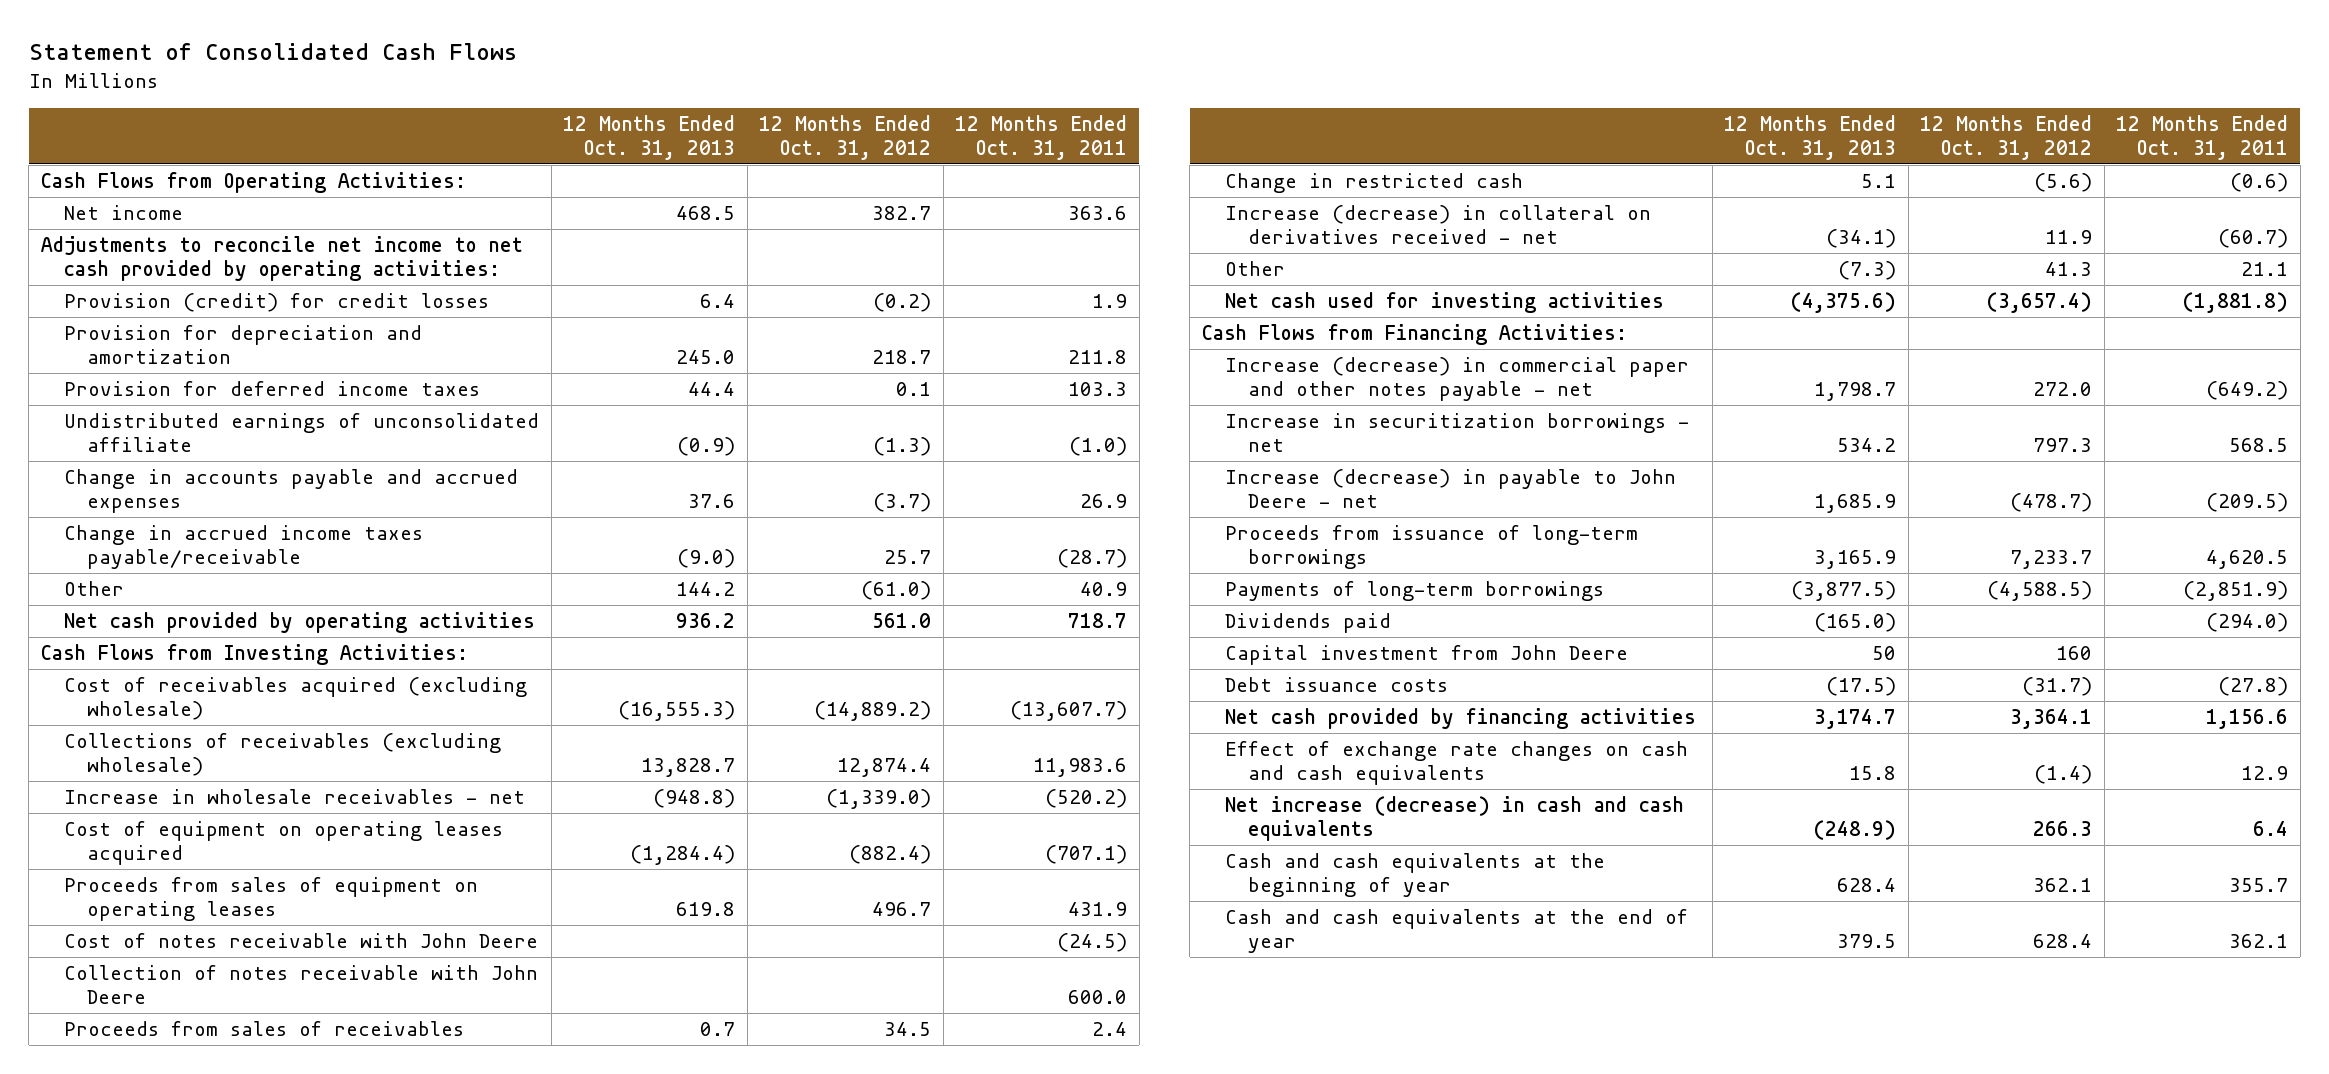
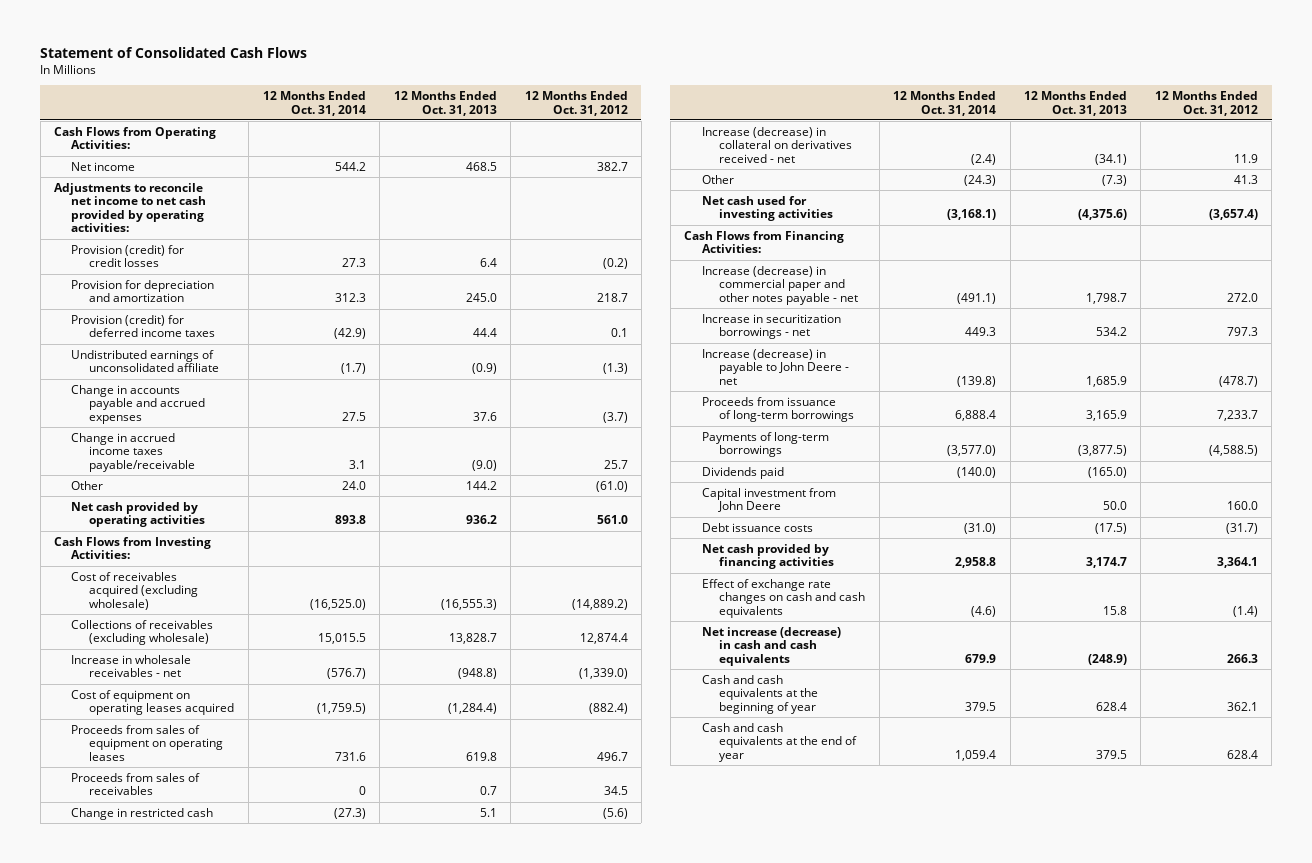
- | 12 Months Ended Oct. 31, 2013 | 12 Months Ended Oct. 31, 2012 | 12 Months Ended Oct. 31, 2011
+ | 12 Months Ended Oct. 31, 2014 | 12 Months Ended Oct. 31, 2013 | 12 Months Ended Oct. 31, 2012
- Provision for deferred income taxes | 44.4 | 0.1 | 103.3
+ Provision (credit) for deferred income taxes | (42.9) | 44.4 | 0.1
- Cost of notes receivable with John Deere | | | (24.5)
- Collection of notes receivable with John Deere | | | 600.0
- Capital investment from John Deere | 50 | 160 |
+ Capital investment from John Deere | | 50.0 | 160.0

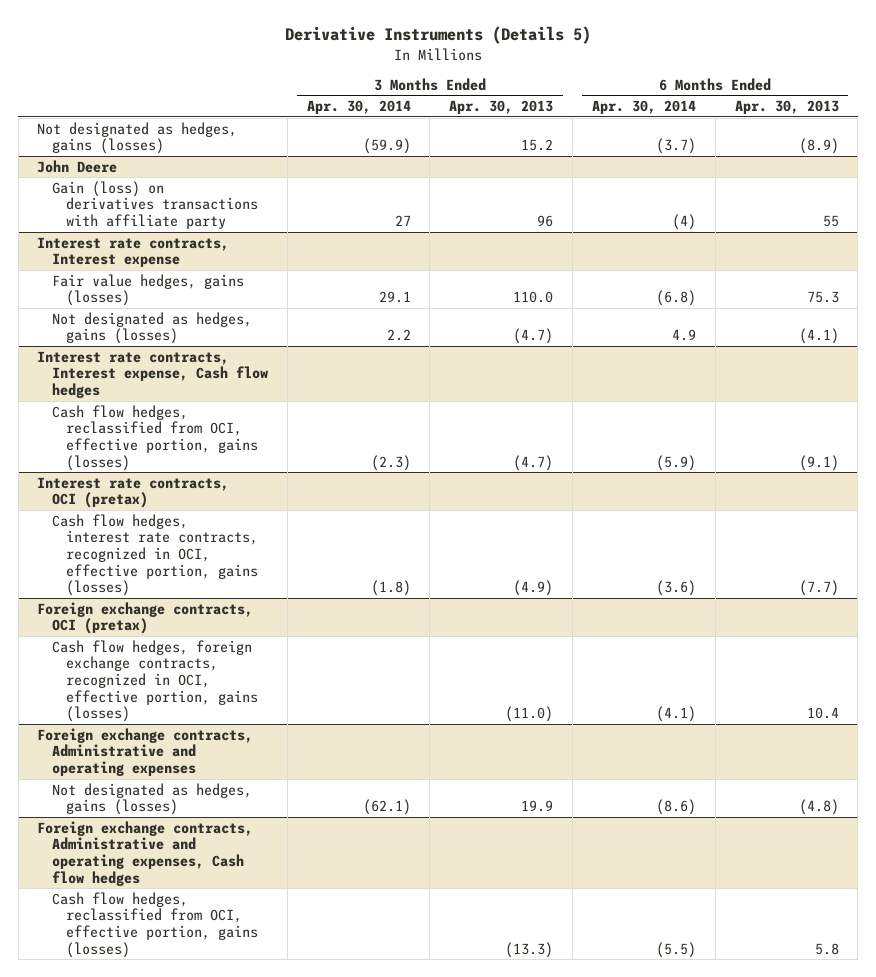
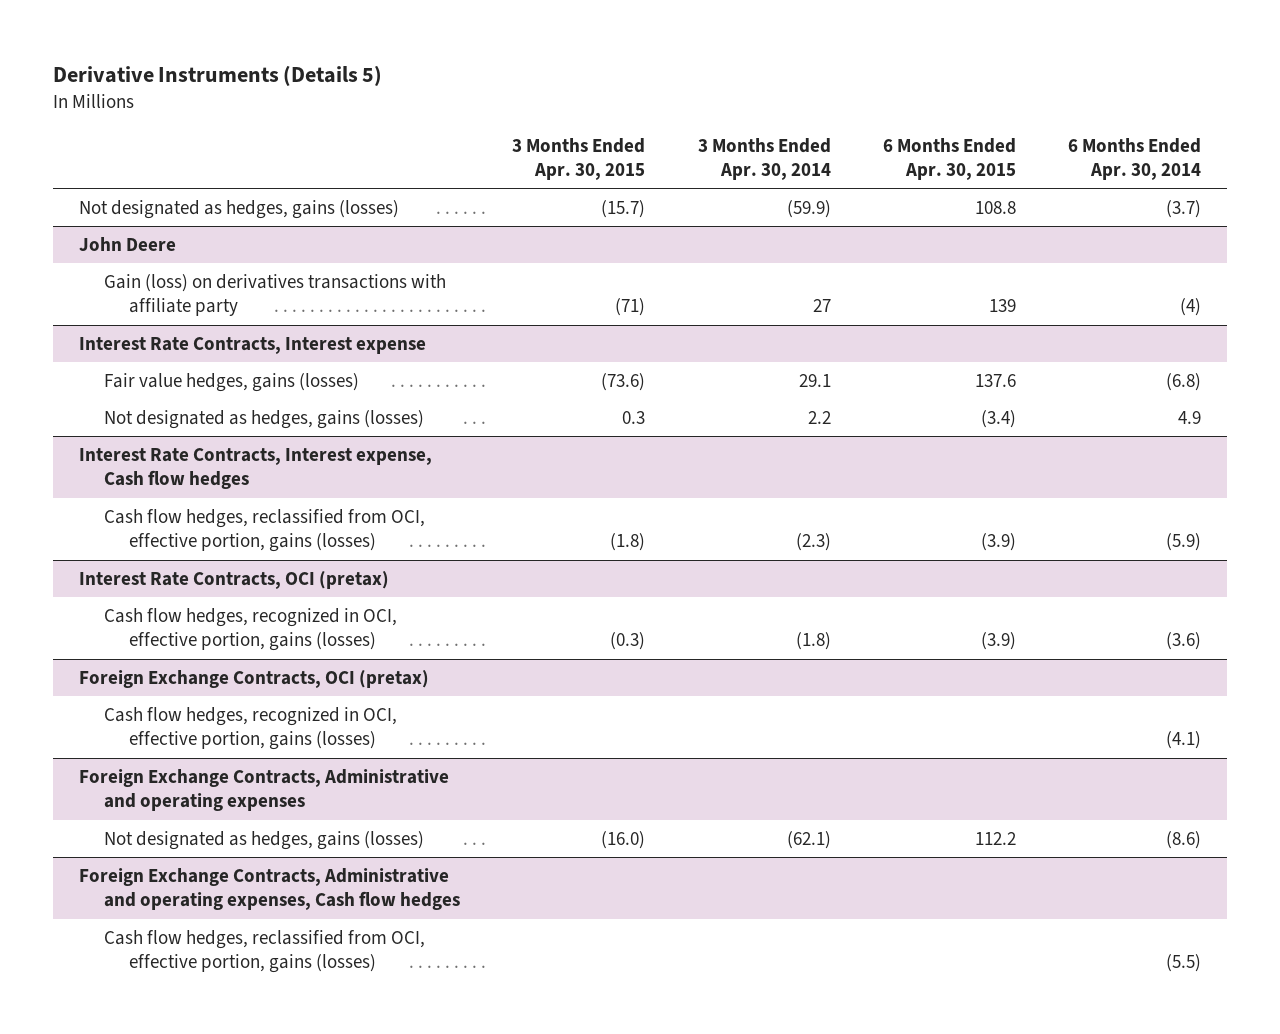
- | 3 Months Ended Apr. 30, 2014 | 3 Months Ended Apr. 30, 2013 | 6 Months Ended Apr. 30, 2014 | 6 Months Ended Apr. 30, 2013
+ | 3 Months Ended Apr. 30, 2015 | 3 Months Ended Apr. 30, 2014 | 6 Months Ended Apr. 30, 2015 | 6 Months Ended Apr. 30, 2014
- Interest rate contracts, Interest expense
+ Interest Rate Contracts, Interest expense
- Interest rate contracts, Interest expense, Cash flow hedges
+ Interest Rate Contracts, Interest expense, Cash flow hedges
- Interest rate contracts, OCI (pretax)
- Cash flow hedges, interest rate contracts, recognized in OCI, effective portion, gains (losses) | (1.8) | (4.9) | (3.6) | (7.7)
- Foreign exchange contracts, OCI (pretax)
- Cash flow hedges, foreign exchange contracts, recognized in OCI, effective portion, gains (losses) | | (11.0) | (4.1) | 10.4
- Foreign exchange contracts, Administrative and operating expenses
+ Interest Rate Contracts, OCI (pretax)
+ Cash flow hedges, recognized in OCI, effective portion, gains (losses) | (0.3) | (1.8) | (3.9) | (3.6)
+ Foreign Exchange Contracts, OCI (pretax)
+ Cash flow hedges, recognized in OCI, effective portion, gains (losses) | | | | (4.1)
+ Foreign Exchange Contracts, Administrative and operating expenses
- Foreign exchange contracts, Administrative and operating expenses, Cash flow hedges
+ Foreign Exchange Contracts, Administrative and operating expenses, Cash flow hedges

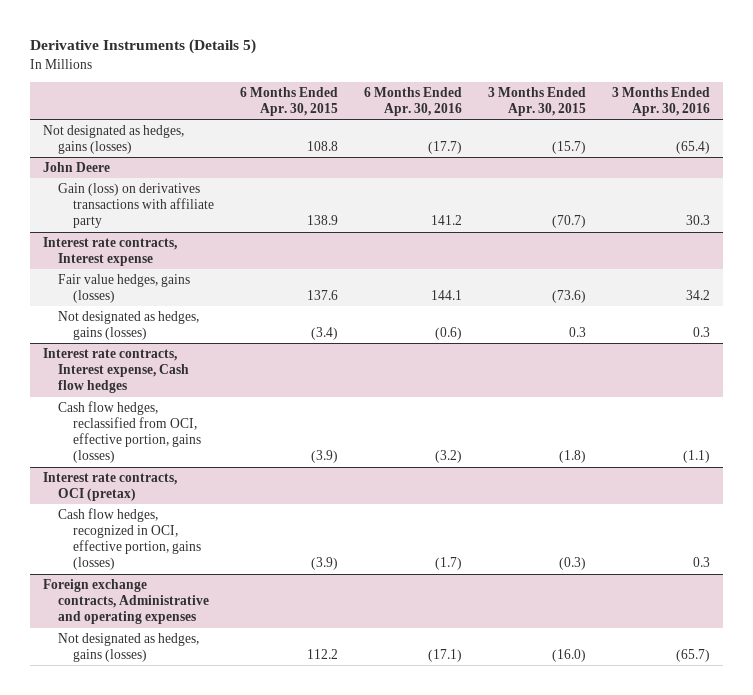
- | 3 Months Ended Apr. 30, 2015 | 3 Months Ended Apr. 30, 2014 | 6 Months Ended Apr. 30, 2015 | 6 Months Ended Apr. 30, 2014
+ | 6 Months Ended Apr. 30, 2015 | 6 Months Ended Apr. 30, 2016 | 3 Months Ended Apr. 30, 2015 | 3 Months Ended Apr. 30, 2016
@ John Deere
- Gain (loss) on derivatives transactions with affiliate party | (71) | 27 | 139 | (4)
- Interest Rate Contracts, Interest expense
@ John Deere
+ Gain (loss) on derivatives transactions with affiliate party | 138.9 | 141.2 | (70.7) | 30.3
+ Interest rate contracts, Interest expense
- Interest Rate Contracts, Interest expense, Cash flow hedges
+ Interest rate contracts, Interest expense, Cash flow hedges
- Interest Rate Contracts, OCI (pretax)
+ Interest rate contracts, OCI (pretax)
- Foreign Exchange Contracts, OCI (pretax)
- Cash flow hedges, recognized in OCI, effective portion, gains (losses) | | | | (4.1)
- Foreign Exchange Contracts, Administrative and operating expenses
+ Foreign exchange contracts, Administrative and operating expenses
- Foreign Exchange Contracts, Administrative and operating expenses, Cash flow hedges
- Cash flow hedges, reclassified from OCI, effective portion, gains (losses) | | | | (5.5)

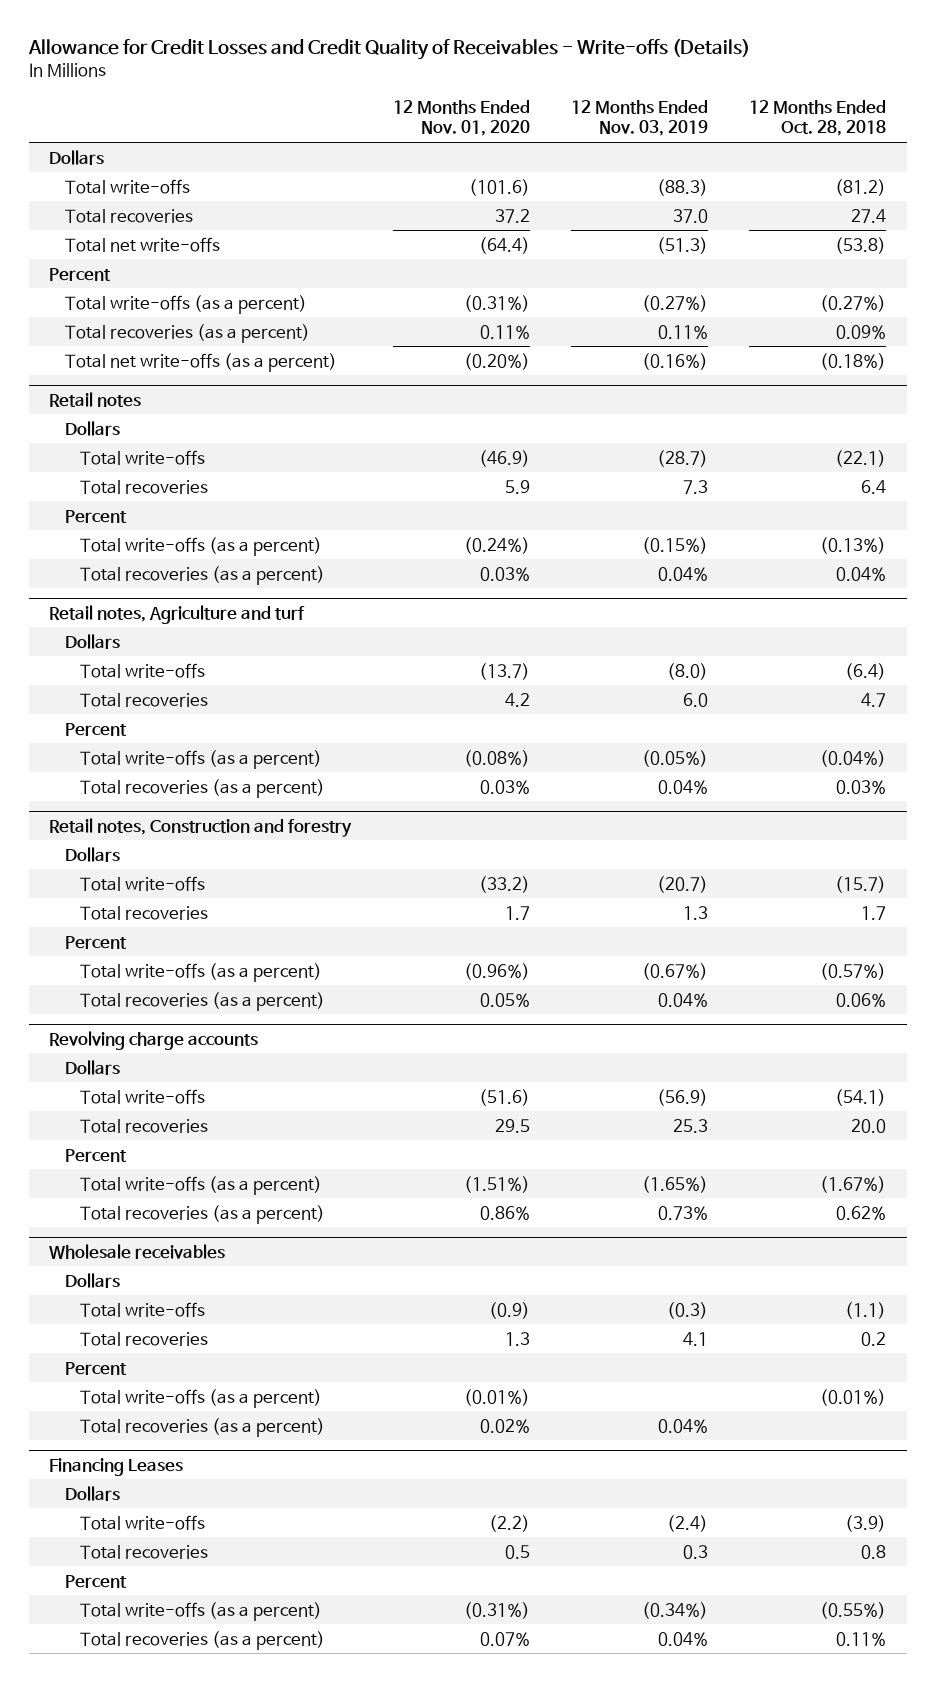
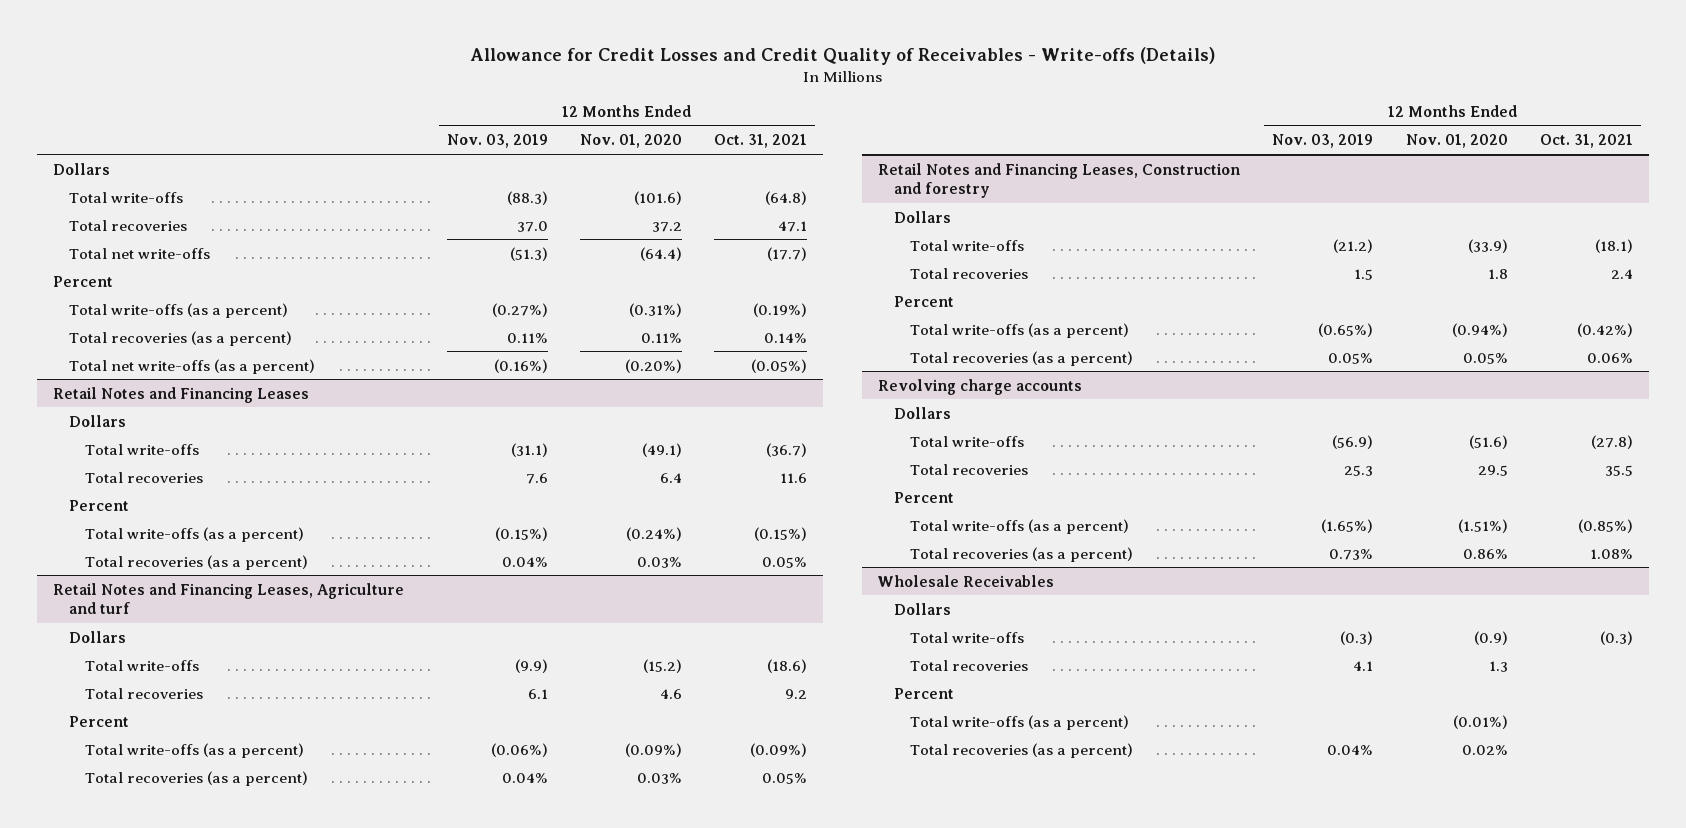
- | 12 Months Ended Nov. 01, 2020 | 12 Months Ended Nov. 03, 2019 | 12 Months Ended Oct. 28, 2018
+ | 12 Months Ended Nov. 03, 2019 | 12 Months Ended Nov. 01, 2020 | 12 Months Ended Oct. 31, 2021
- Retail notes
+ Retail Notes and Financing Leases
- Total write-offs | (46.9) | (28.7) | (22.1)
- Total recoveries | 5.9 | 7.3 | 6.4
+ Total write-offs | (31.1) | (49.1) | (36.7)
+ Total recoveries | 7.6 | 6.4 | 11.6
- Retail notes, Agriculture and turf
+ Retail Notes and Financing Leases, Agriculture and turf
- Total write-offs | (13.7) | (8.0) | (6.4)
- Total recoveries | 4.2 | 6.0 | 4.7
+ Total write-offs | (9.9) | (15.2) | (18.6)
+ Total recoveries | 6.1 | 4.6 | 9.2
- Total write-offs (as a percent) | (0.08%) | (0.05%) | (0.04%)
+ Total write-offs (as a percent) | (0.06%) | (0.09%) | (0.09%)
- Retail notes, Construction and forestry
+ Retail Notes and Financing Leases, Construction and forestry
- Total write-offs | (33.2) | (20.7) | (15.7)
- Total recoveries | 1.7 | 1.3 | 1.7
+ Total write-offs | (21.2) | (33.9) | (18.1)
+ Total recoveries | 1.5 | 1.8 | 2.4
- Total write-offs (as a percent) | (0.96%) | (0.67%) | (0.57%)
- Total recoveries (as a percent) | 0.05% | 0.04% | 0.06%
+ Total write-offs (as a percent) | (0.65%) | (0.94%) | (0.42%)
+ Total recoveries (as a percent) | 0.05% | 0.05% | 0.06%
- Wholesale receivables
+ Wholesale Receivables
- Financing Leases
- Dollars
- Total write-offs | (2.2) | (2.4) | (3.9)
- Total recoveries | 0.5 | 0.3 | 0.8
- Percent
- Total write-offs (as a percent) | (0.31%) | (0.34%) | (0.55%)
- Total recoveries (as a percent) | 0.07% | 0.04% | 0.11%

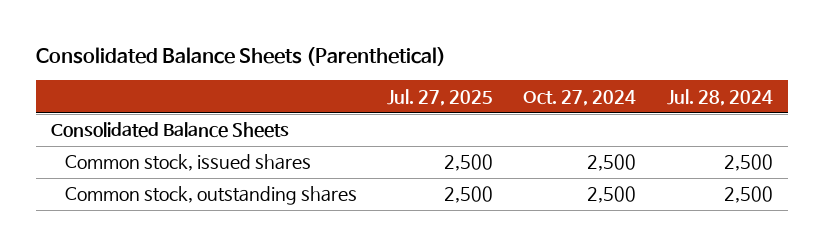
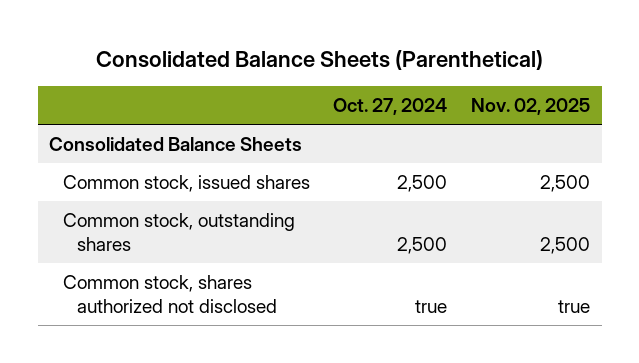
- | Jul. 27, 2025 | Oct. 27, 2024 | Jul. 28, 2024
+ | Oct. 27, 2024 | Nov. 02, 2025
+ Common stock, shares authorized not disclosed | true | true

